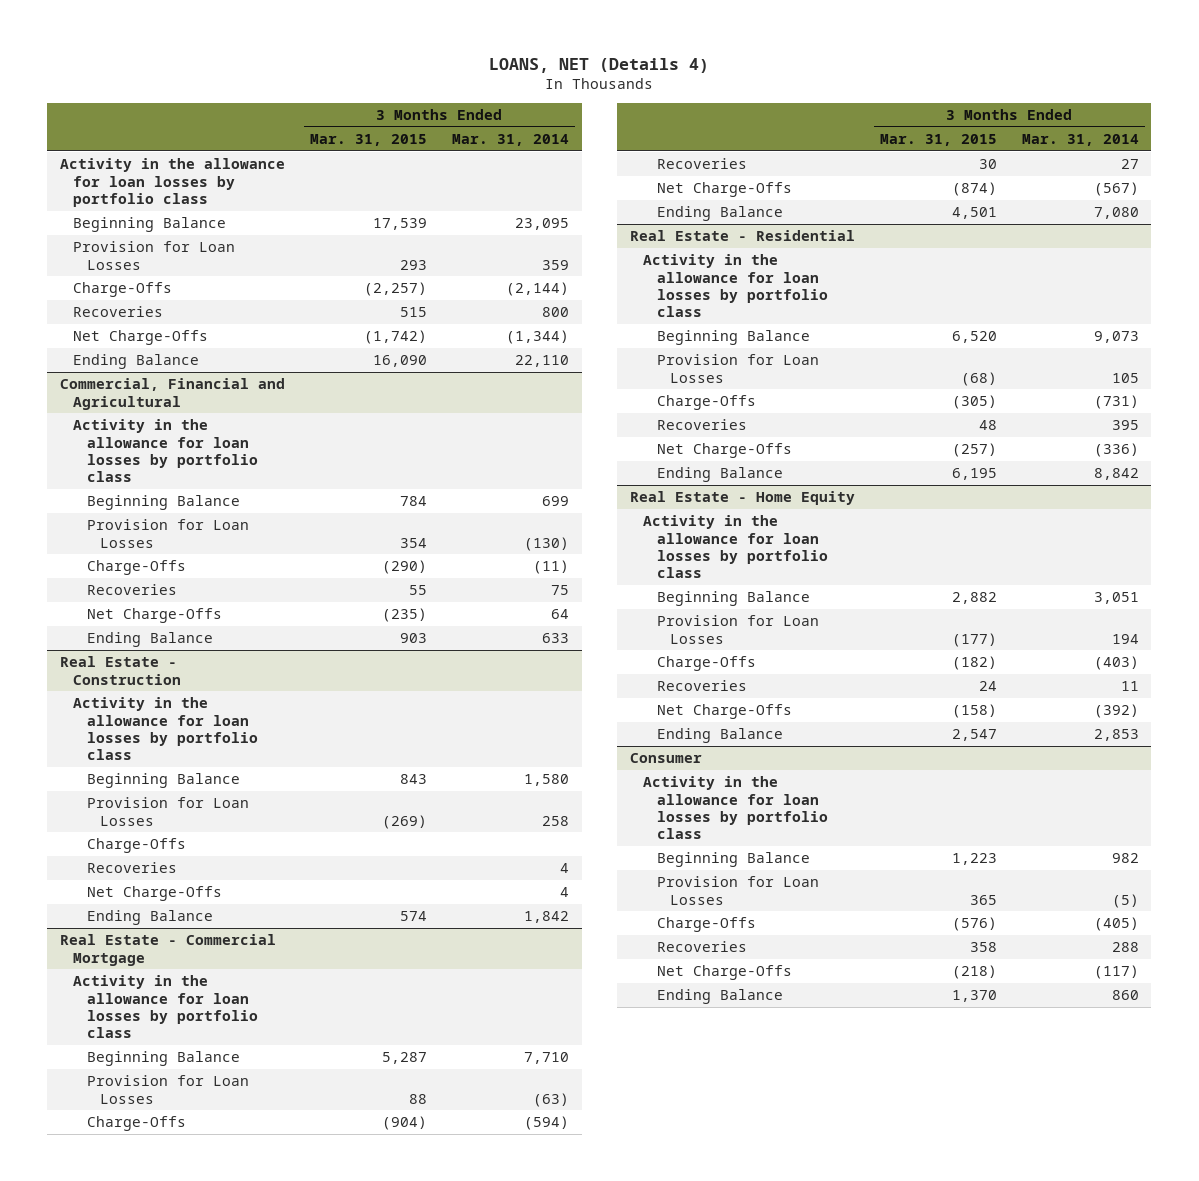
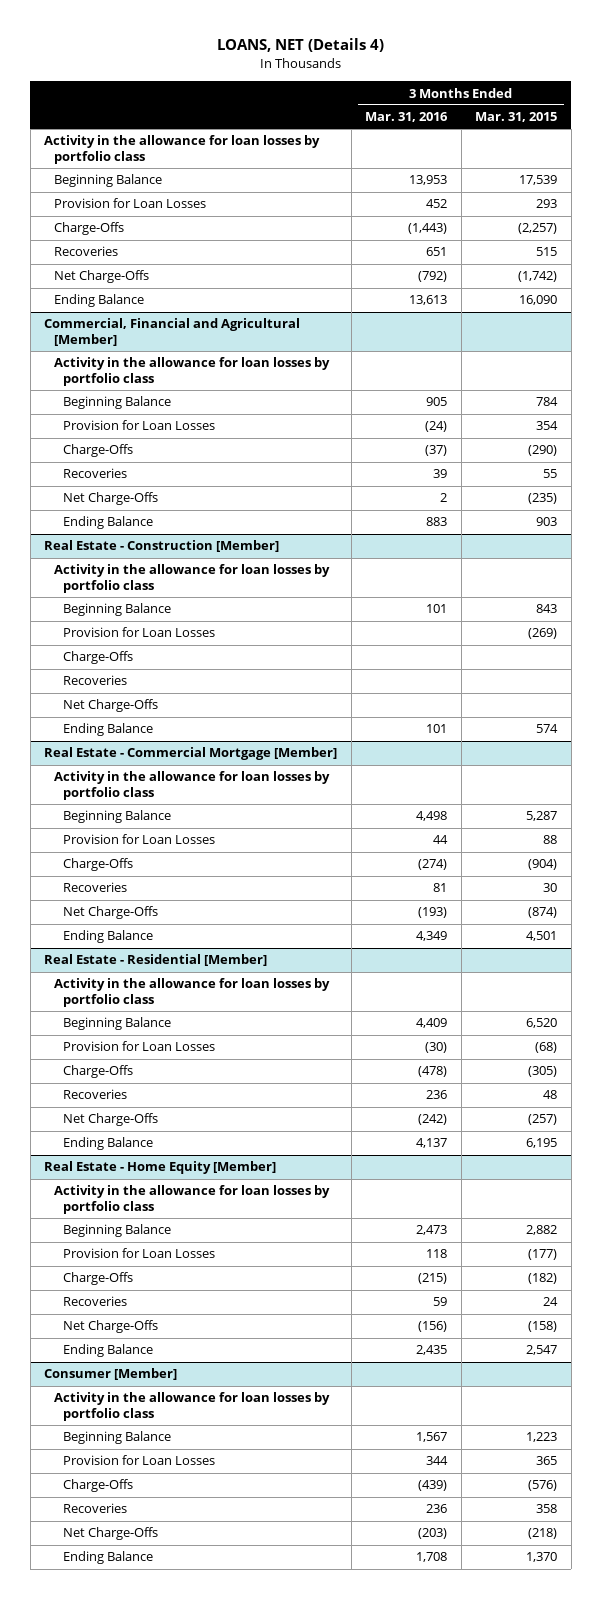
- | 3 Months Ended Mar. 31, 2015 | 3 Months Ended Mar. 31, 2014
+ | 3 Months Ended Mar. 31, 2016 | 3 Months Ended Mar. 31, 2015
- Commercial, Financial and Agricultural
+ Commercial, Financial and Agricultural [Member]
- Real Estate - Construction
+ Real Estate - Construction [Member]
- Real Estate - Commercial Mortgage
+ Real Estate - Commercial Mortgage [Member]
- Real Estate - Residential
+ Real Estate - Residential [Member]
- Real Estate - Home Equity
+ Real Estate - Home Equity [Member]
- Consumer
+ Consumer [Member]

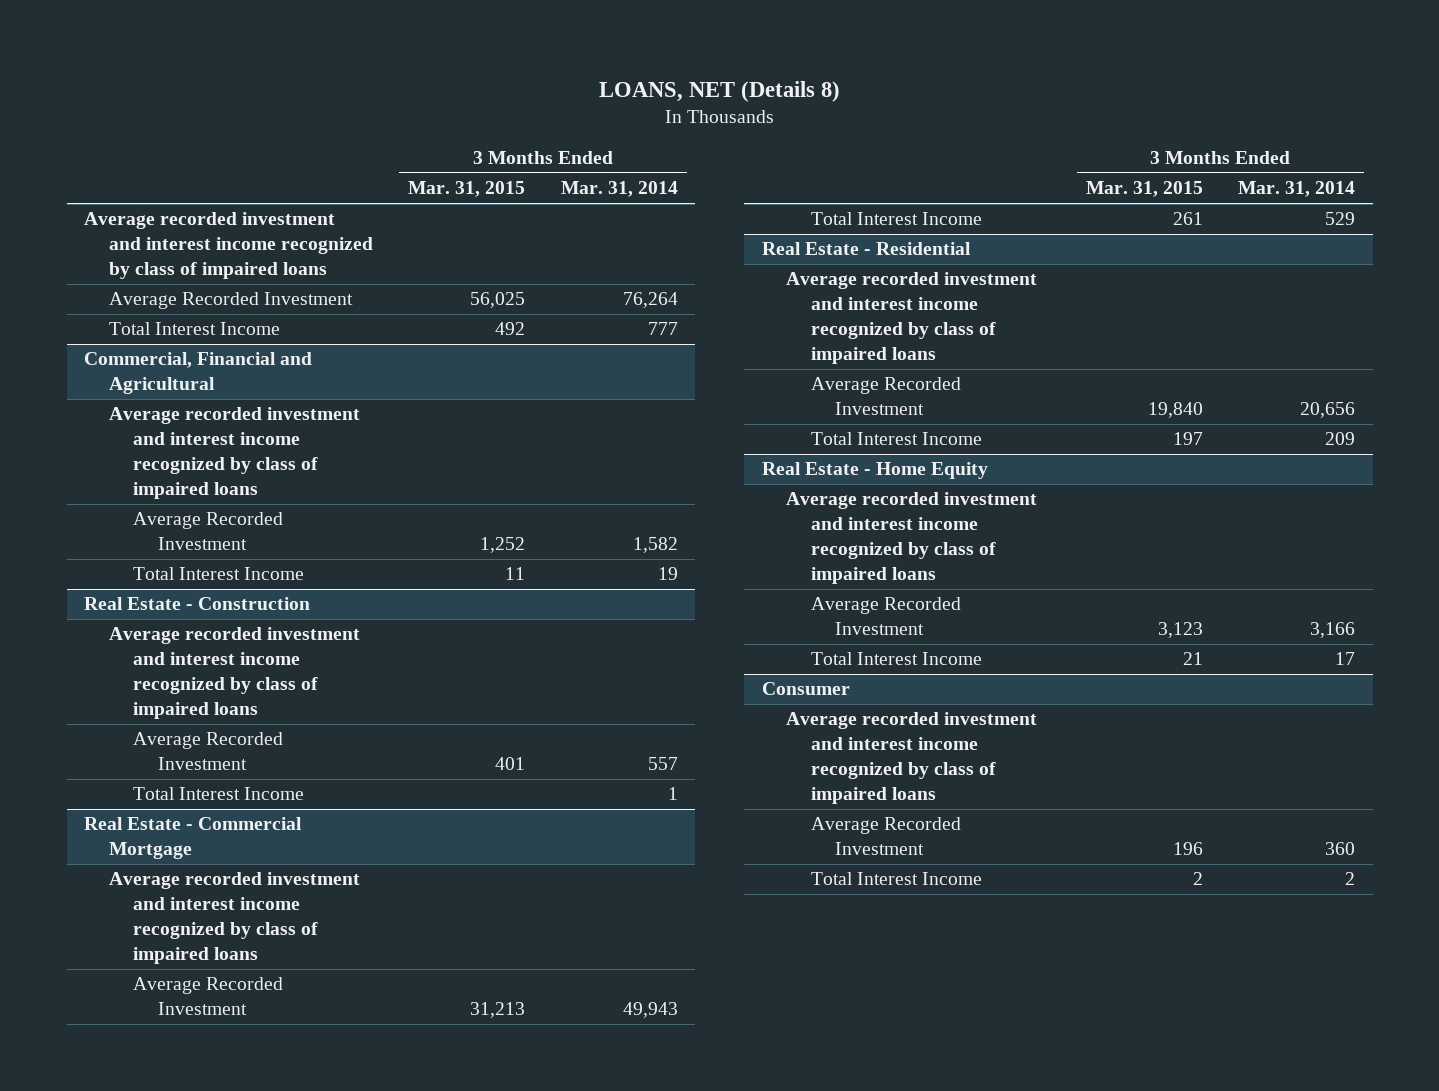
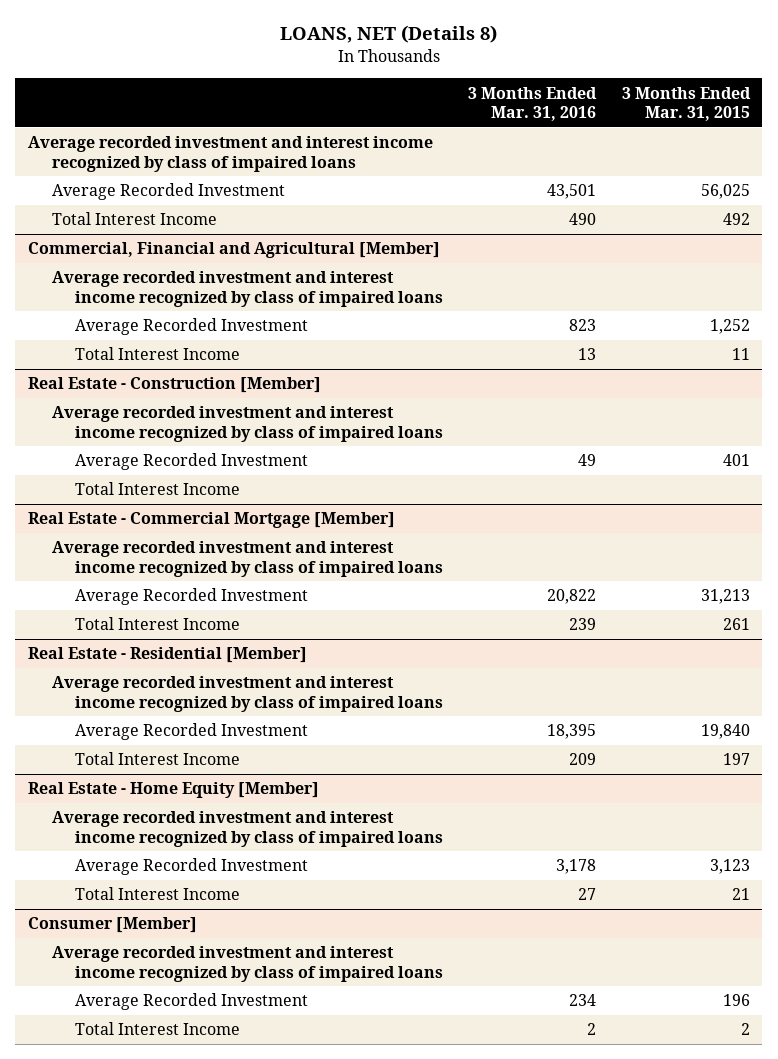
- | 3 Months Ended Mar. 31, 2015 | 3 Months Ended Mar. 31, 2014
+ | 3 Months Ended Mar. 31, 2016 | 3 Months Ended Mar. 31, 2015
- Commercial, Financial and Agricultural
+ Commercial, Financial and Agricultural [Member]
- Real Estate - Construction
+ Real Estate - Construction [Member]
- Real Estate - Commercial Mortgage
+ Real Estate - Commercial Mortgage [Member]
- Real Estate - Residential
+ Real Estate - Residential [Member]
- Real Estate - Home Equity
+ Real Estate - Home Equity [Member]
- Consumer
+ Consumer [Member]

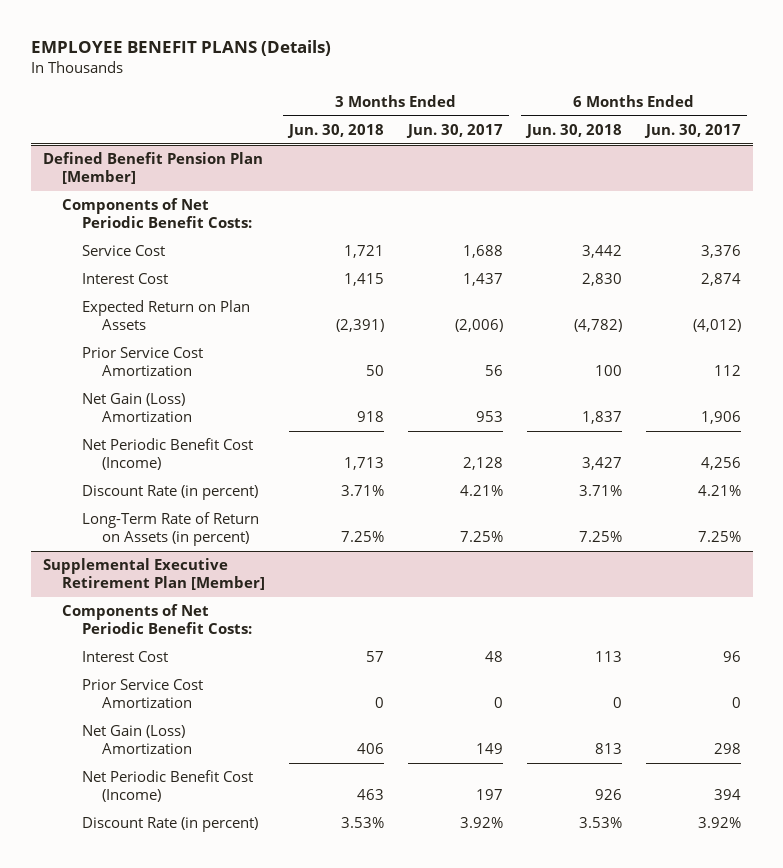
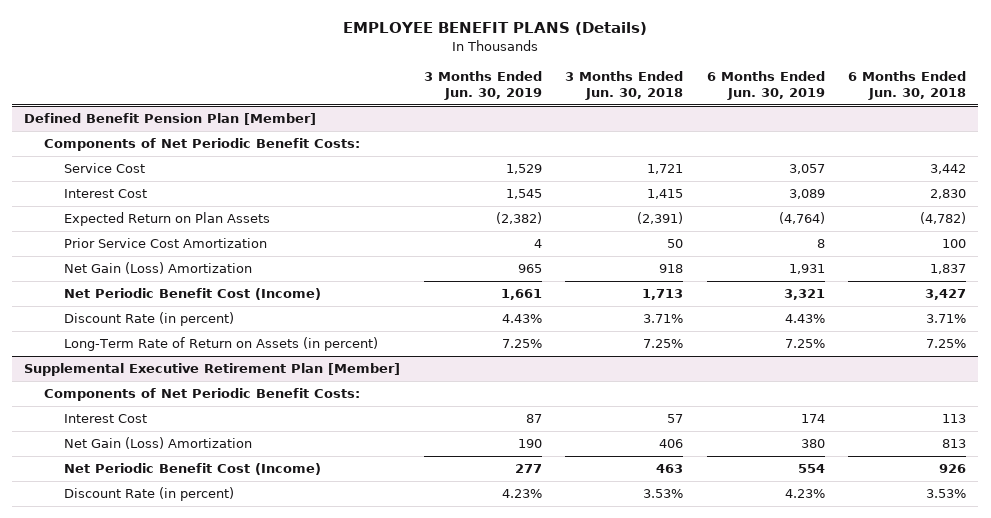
- | 3 Months Ended Jun. 30, 2018 | 3 Months Ended Jun. 30, 2017 | 6 Months Ended Jun. 30, 2018 | 6 Months Ended Jun. 30, 2017
+ | 3 Months Ended Jun. 30, 2019 | 3 Months Ended Jun. 30, 2018 | 6 Months Ended Jun. 30, 2019 | 6 Months Ended Jun. 30, 2018
@ Supplemental Executive Retirement Plan [Member]
- Prior Service Cost Amortization | 0 | 0 | 0 | 0

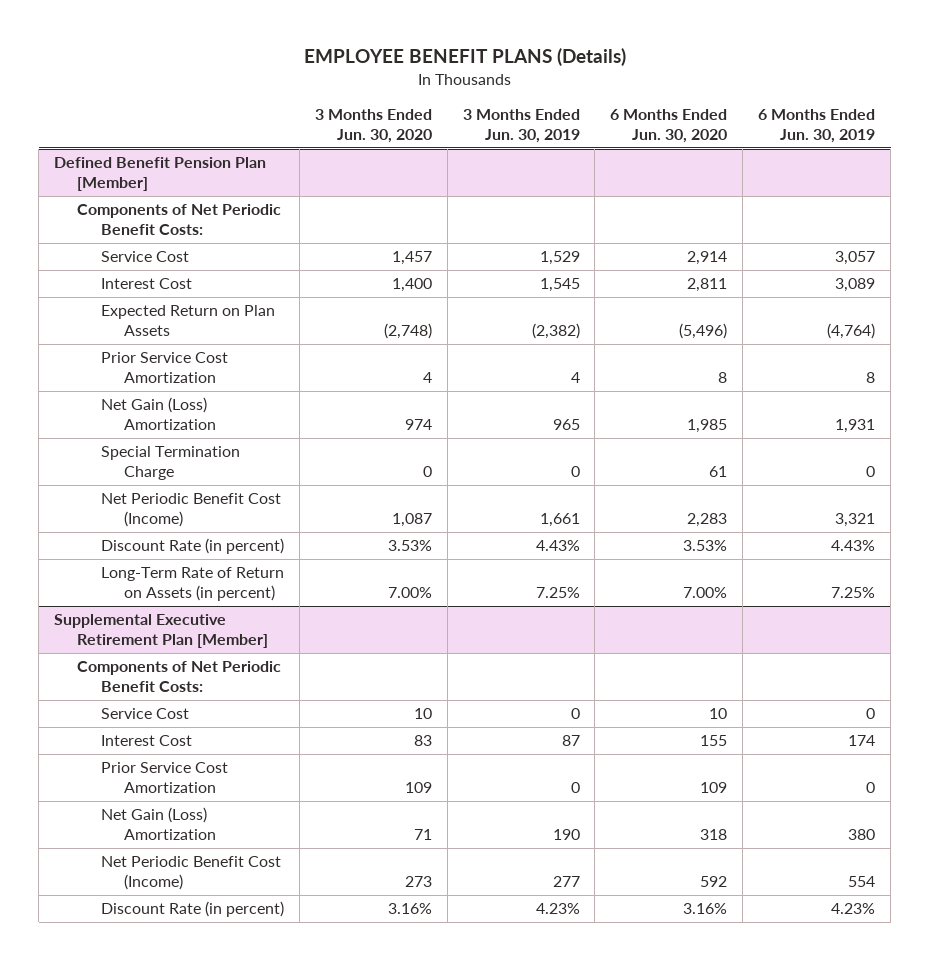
- | 3 Months Ended Jun. 30, 2019 | 3 Months Ended Jun. 30, 2018 | 6 Months Ended Jun. 30, 2019 | 6 Months Ended Jun. 30, 2018
+ | 3 Months Ended Jun. 30, 2020 | 3 Months Ended Jun. 30, 2019 | 6 Months Ended Jun. 30, 2020 | 6 Months Ended Jun. 30, 2019
@ Defined Benefit Pension Plan [Member]
+ Special Termination Charge | 0 | 0 | 61 | 0
@ Supplemental Executive Retirement Plan [Member]
+ Service Cost | 10 | 0 | 10 | 0
+ Prior Service Cost Amortization | 109 | 0 | 109 | 0

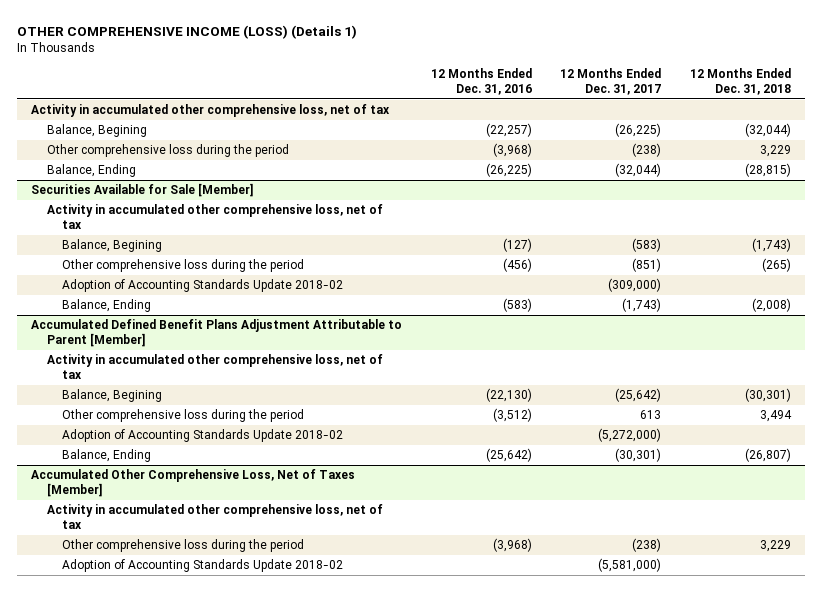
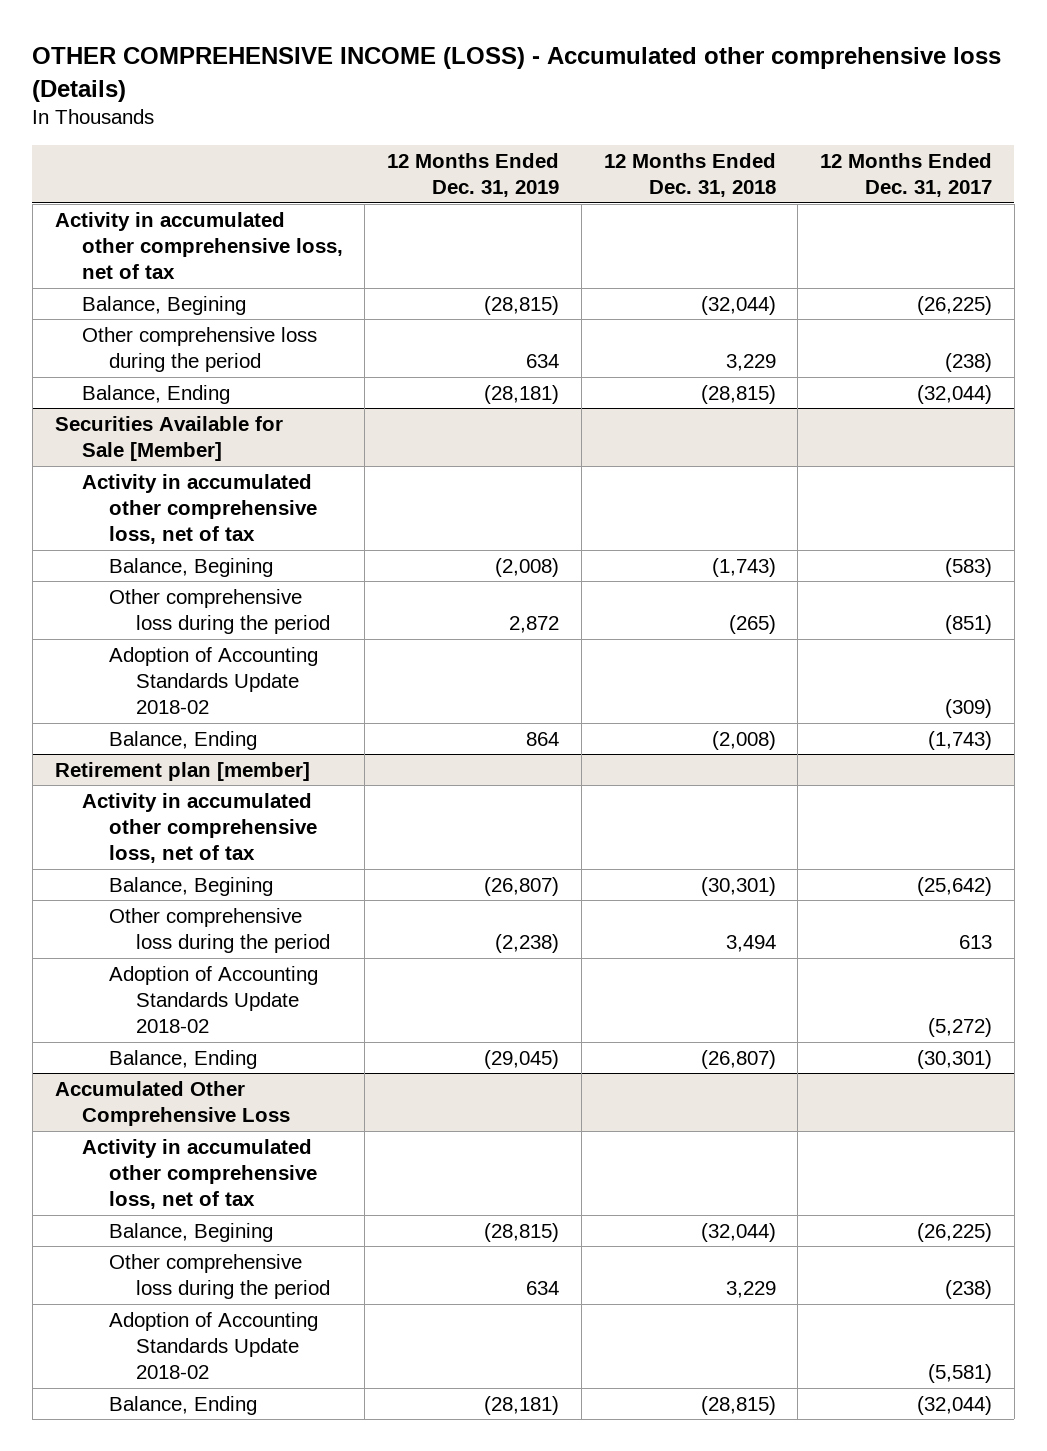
- OTHER COMPREHENSIVE INCOME (LOSS) (Details 1)
+ OTHER COMPREHENSIVE INCOME (LOSS) - Accumulated other comprehensive loss (Details)
- | 12 Months Ended Dec. 31, 2016 | 12 Months Ended Dec. 31, 2017 | 12 Months Ended Dec. 31, 2018
+ | 12 Months Ended Dec. 31, 2019 | 12 Months Ended Dec. 31, 2018 | 12 Months Ended Dec. 31, 2017
@ Securities Available for Sale [Member]
- Adoption of Accounting Standards Update 2018-02 | | (309,000) |
+ Adoption of Accounting Standards Update 2018-02 | | | (309)
- Accumulated Defined Benefit Plans Adjustment Attributable to Parent [Member]
+ Retirement plan [member]
- Adoption of Accounting Standards Update 2018-02 | | (5,272,000) |
+ Adoption of Accounting Standards Update 2018-02 | | | (5,272)
- Accumulated Other Comprehensive Loss, Net of Taxes [Member]
+ Accumulated Other Comprehensive Loss
+ Balance, Begining | (28,815) | (32,044) | (26,225)
- Adoption of Accounting Standards Update 2018-02 | | (5,581,000) |
+ Adoption of Accounting Standards Update 2018-02 | | | (5,581)
+ Balance, Ending | (28,181) | (28,815) | (32,044)

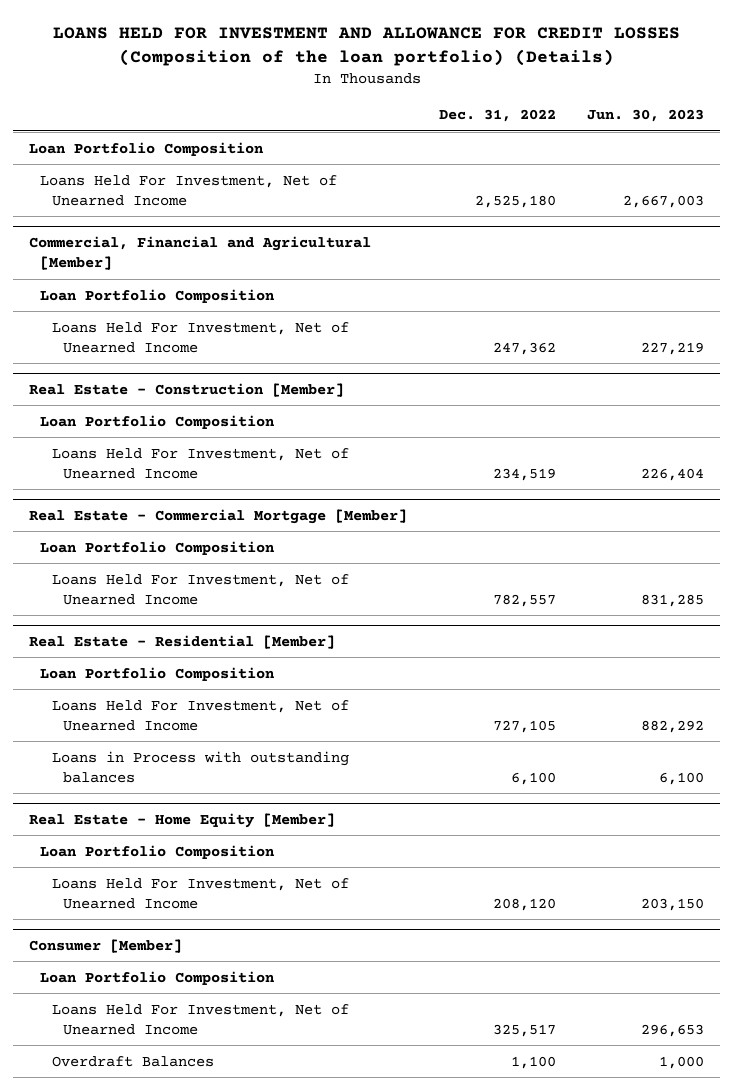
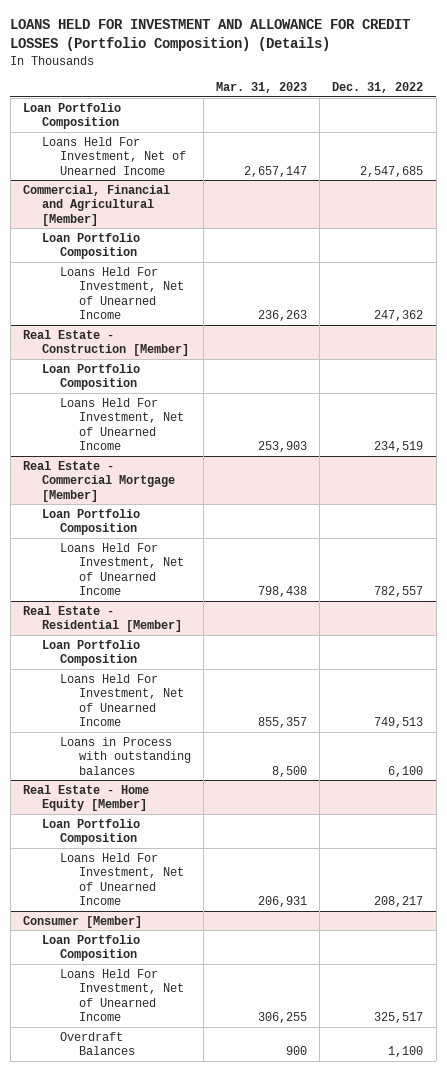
- LOANS HELD FOR INVESTMENT AND ALLOWANCE FOR CREDIT LOSSES (Composition of the loan portfolio) (Details)
+ LOANS HELD FOR INVESTMENT AND ALLOWANCE FOR CREDIT LOSSES (Portfolio Composition) (Details)
- | Dec. 31, 2022 | Jun. 30, 2023
+ | Mar. 31, 2023 | Dec. 31, 2022
- Loans Held For Investment, Net of Unearned Income | 2,525,180 | 2,667,003
+ Loans Held For Investment, Net of Unearned Income | 2,657,147 | 2,547,685
@ Real Estate - Residential [Member]
- Loans Held For Investment, Net of Unearned Income | 727,105 | 882,292
+ Loans Held For Investment, Net of Unearned Income | 855,357 | 749,513
@ Real Estate - Home Equity [Member]
- Loans Held For Investment, Net of Unearned Income | 208,120 | 203,150
+ Loans Held For Investment, Net of Unearned Income | 206,931 | 208,217

